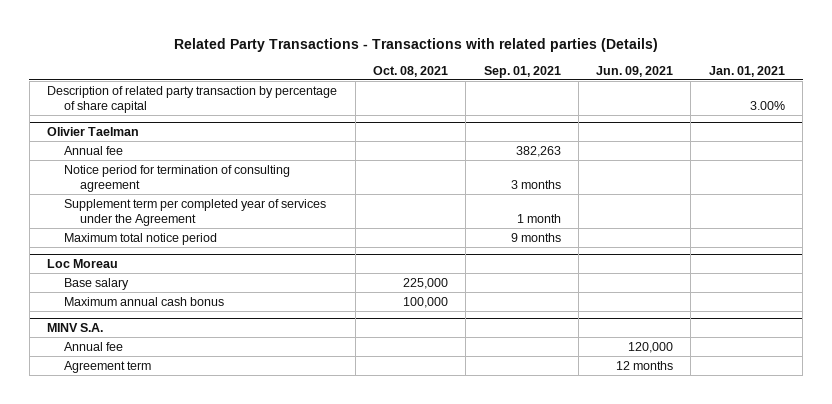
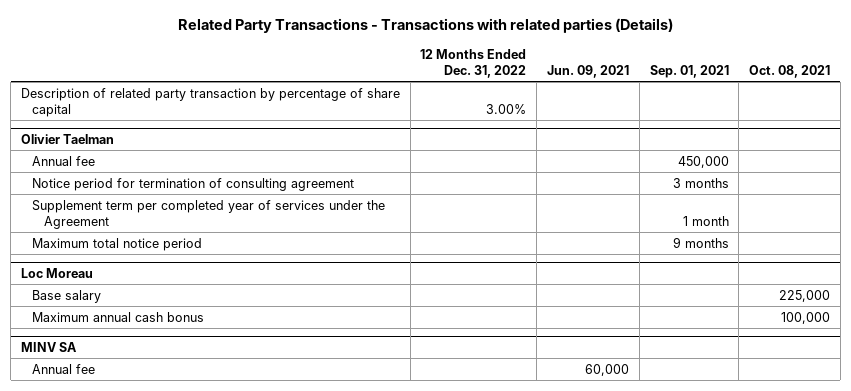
- | Oct. 08, 2021 | Sep. 01, 2021 | Jun. 09, 2021 | Jan. 01, 2021
+ | 12 Months Ended Dec. 31, 2022 | Jun. 09, 2021 | Sep. 01, 2021 | Oct. 08, 2021
@ Olivier Taelman
- Annual fee | | 382,263 | |
+ Annual fee | | | 450,000 |
- MINV S.A.
- Annual fee | | | 120,000 |
- Agreement term | | | 12 months |
+ MINV SA
+ Annual fee | | 60,000 | |

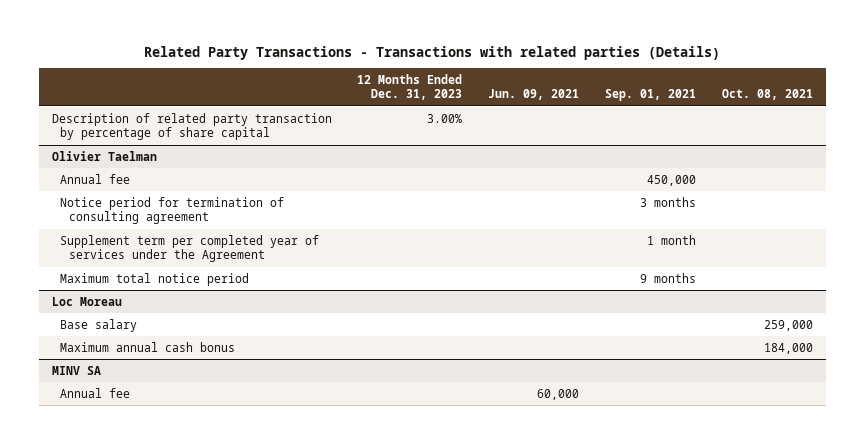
- | 12 Months Ended Dec. 31, 2022 | Jun. 09, 2021 | Sep. 01, 2021 | Oct. 08, 2021
+ | 12 Months Ended Dec. 31, 2023 | Jun. 09, 2021 | Sep. 01, 2021 | Oct. 08, 2021
@ Loc Moreau
- Base salary | | | | 225,000
- Maximum annual cash bonus | | | | 100,000
+ Base salary | | | | 259,000
+ Maximum annual cash bonus | | | | 184,000

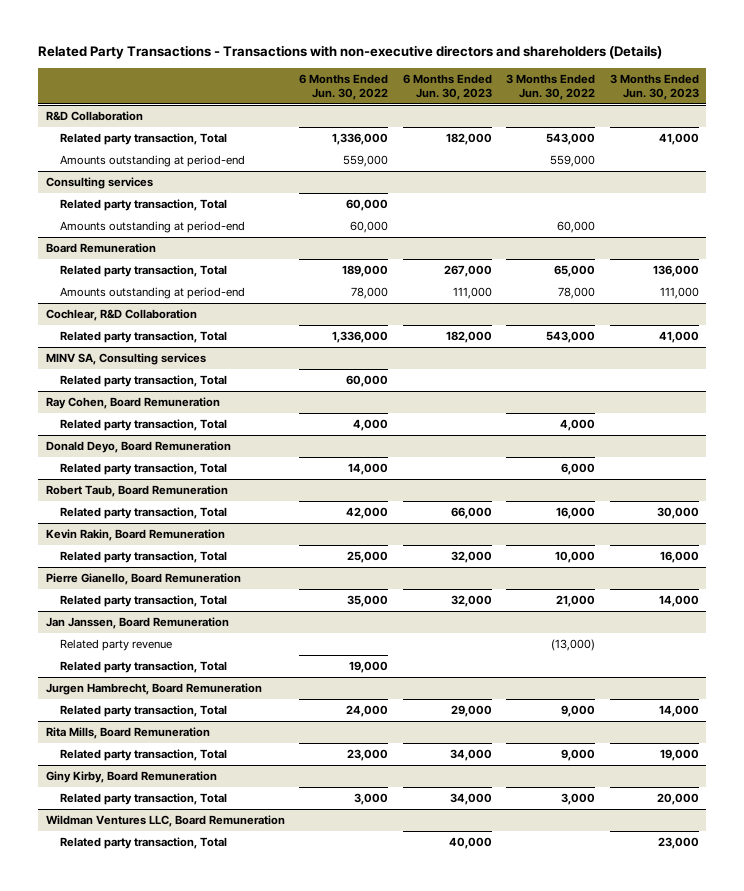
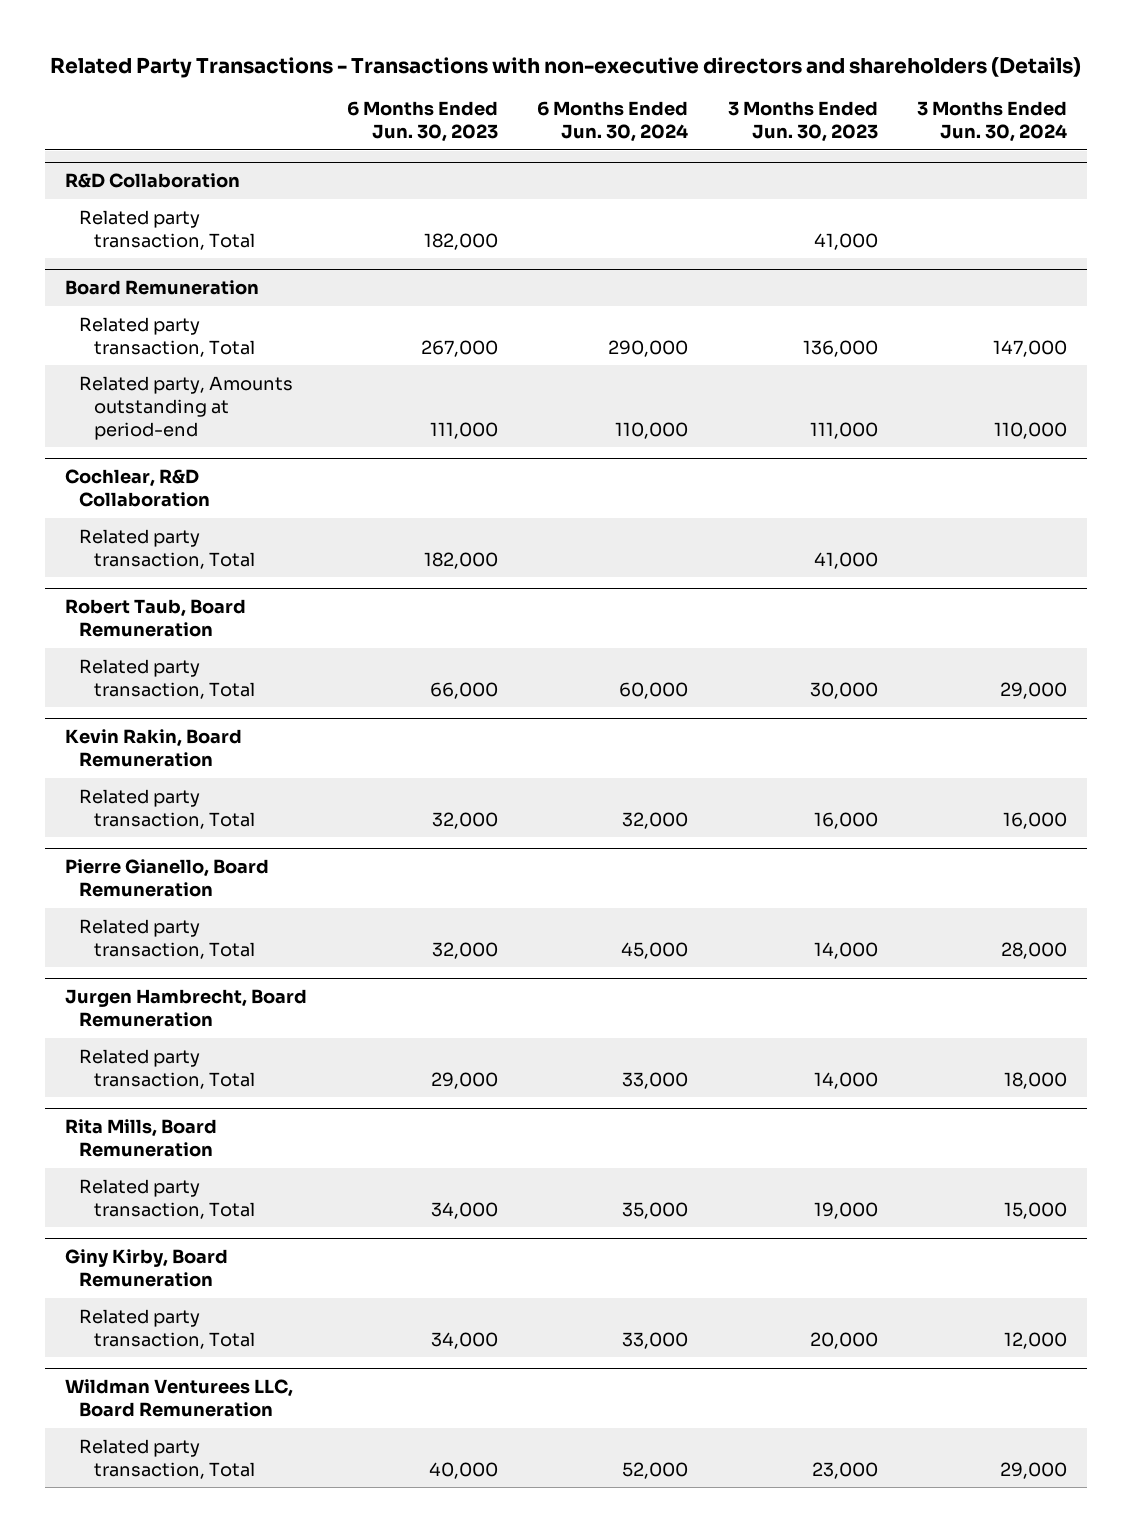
- | 6 Months Ended Jun. 30, 2022 | 6 Months Ended Jun. 30, 2023 | 3 Months Ended Jun. 30, 2022 | 3 Months Ended Jun. 30, 2023
+ | 6 Months Ended Jun. 30, 2023 | 6 Months Ended Jun. 30, 2024 | 3 Months Ended Jun. 30, 2023 | 3 Months Ended Jun. 30, 2024
@ R&D Collaboration
- Amounts outstanding at period-end | 559,000 | | 559,000 |
- Consulting services
- Related party transaction, Total | 60,000 | | |
- Amounts outstanding at period-end | 60,000 | | 60,000 |
@ Board Remuneration
- Amounts outstanding at period-end | 78,000 | 111,000 | 78,000 | 111,000
+ Related party, Amounts outstanding at period-end | 111,000 | 110,000 | 111,000 | 110,000
- MINV SA, Consulting services
- Related party transaction, Total | 60,000 | | |
- Ray Cohen, Board Remuneration
- Related party transaction, Total | 4,000 | | 4,000 |
- Donald Deyo, Board Remuneration
- Related party transaction, Total | 14,000 | | 6,000 |
- Jan Janssen, Board Remuneration
- Related party revenue | | | (13,000) |
- Related party transaction, Total | 19,000 | | |
- Wildman Ventures LLC, Board Remuneration
+ Wildman Venturees LLC, Board Remuneration

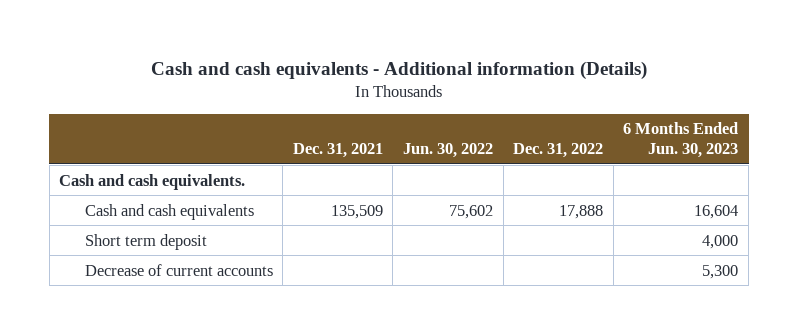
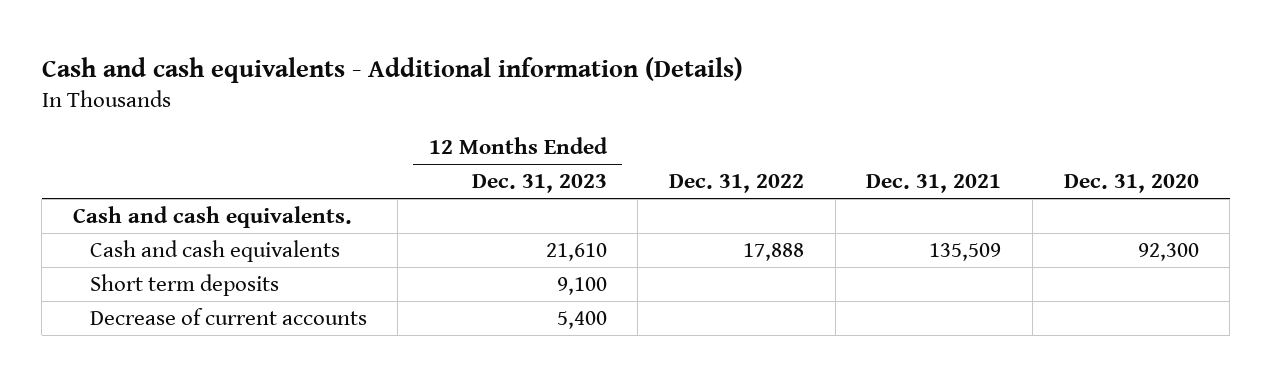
- | Dec. 31, 2021 | Jun. 30, 2022 | Dec. 31, 2022 | 6 Months Ended Jun. 30, 2023
+ | 12 Months Ended Dec. 31, 2023 | Dec. 31, 2022 | Dec. 31, 2021 | Dec. 31, 2020
- Short term deposit | | | | 4,000
+ Short term deposits | 9,100 | | |

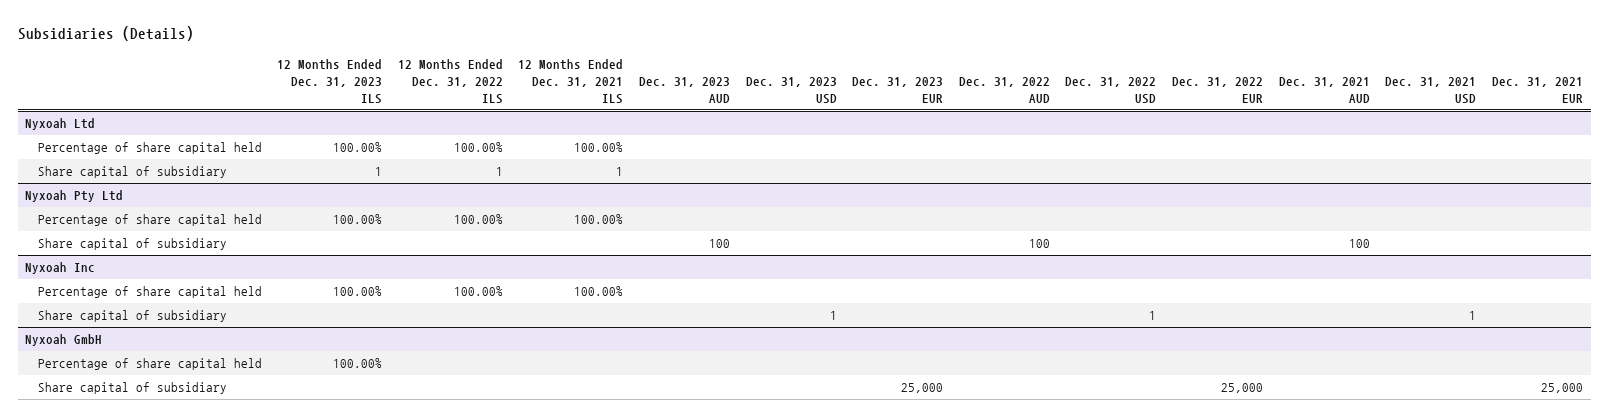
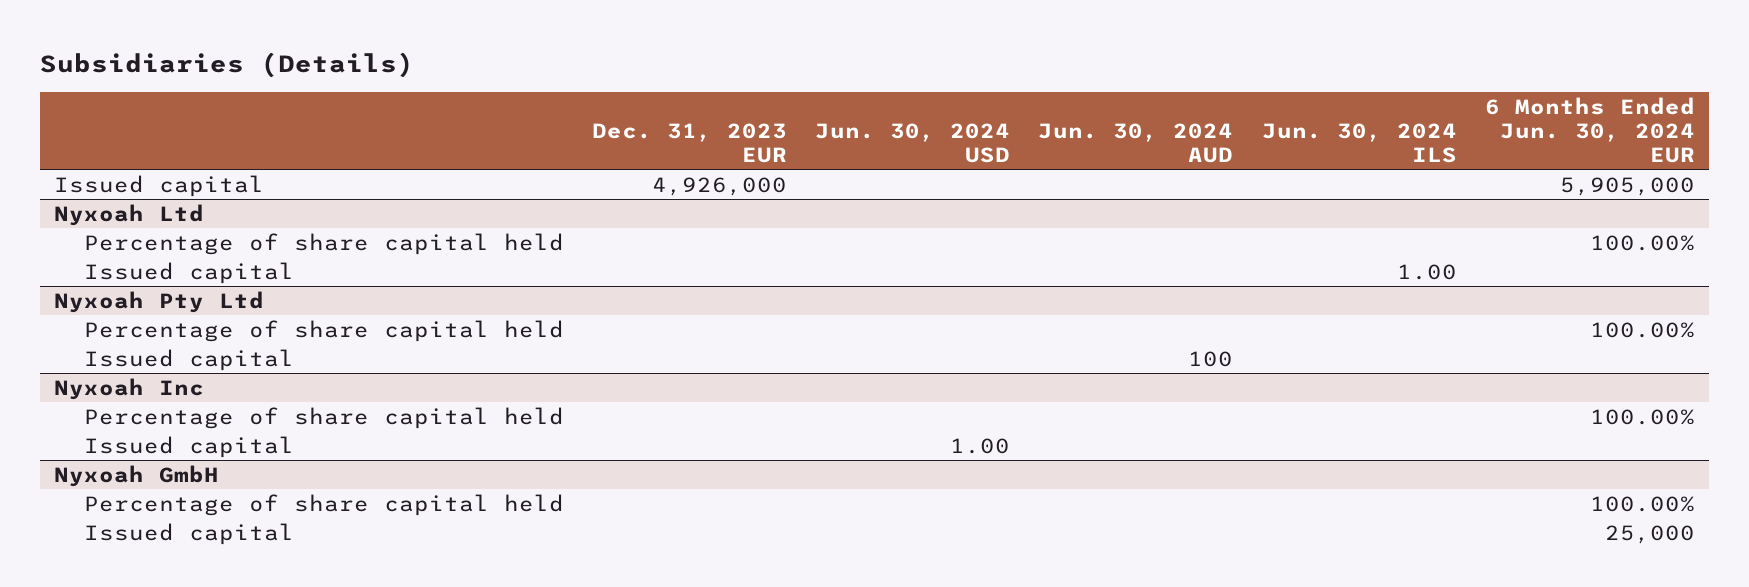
- | 12 Months Ended Dec. 31, 2023 ILS | 12 Months Ended Dec. 31, 2022 ILS | 12 Months Ended Dec. 31, 2021 ILS | Dec. 31, 2023 AUD | Dec. 31, 2023 USD | Dec. 31, 2023 EUR | Dec. 31, 2022 AUD | Dec. 31, 2022 USD | Dec. 31, 2022 EUR | Dec. 31, 2021 AUD | Dec. 31, 2021 USD | Dec. 31, 2021 EUR
+ | Dec. 31, 2023 EUR | Jun. 30, 2024 USD | Jun. 30, 2024 AUD | Jun. 30, 2024 ILS | 6 Months Ended Jun. 30, 2024 EUR
+ Issued capital | 4,926,000 | | | | 5,905,000
@ Nyxoah Ltd
- Share capital of subsidiary | 1 | 1 | 1 | | | | | | | | |
+ Issued capital | | | | 1.00 |
@ Nyxoah Pty Ltd
- Share capital of subsidiary | | | | 100 | | | 100 | | | 100 | |
+ Issued capital | | | 100 | |
@ Nyxoah Inc
- Share capital of subsidiary | | | | | 1 | | | 1 | | | 1 |
+ Issued capital | | 1.00 | | |
@ Nyxoah GmbH
- Share capital of subsidiary | | | | | | 25,000 | | | 25,000 | | | 25,000
+ Issued capital | | | | | 25,000

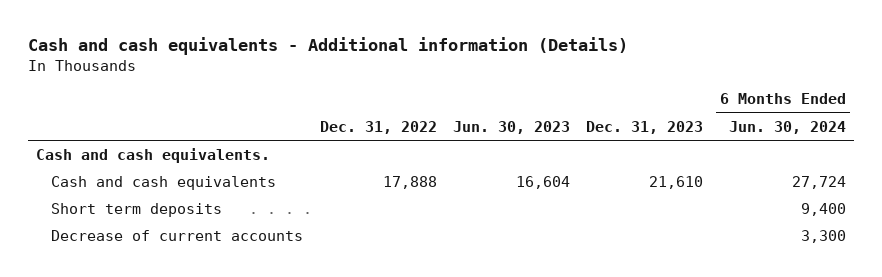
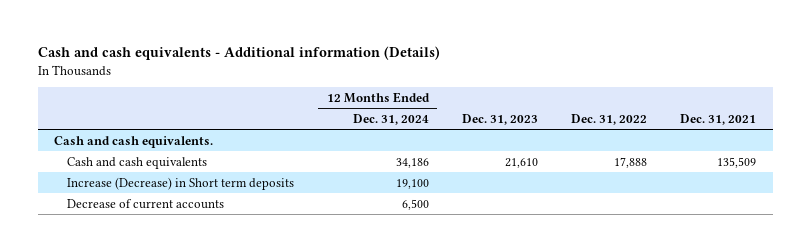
- | Dec. 31, 2022 | Jun. 30, 2023 | Dec. 31, 2023 | 6 Months Ended Jun. 30, 2024
+ | 12 Months Ended Dec. 31, 2024 | Dec. 31, 2023 | Dec. 31, 2022 | Dec. 31, 2021
- Short term deposits | | | | 9,400
+ Increase (Decrease) in Short term deposits | 19,100 | | |

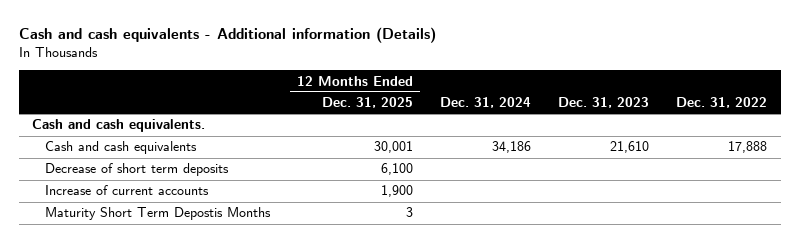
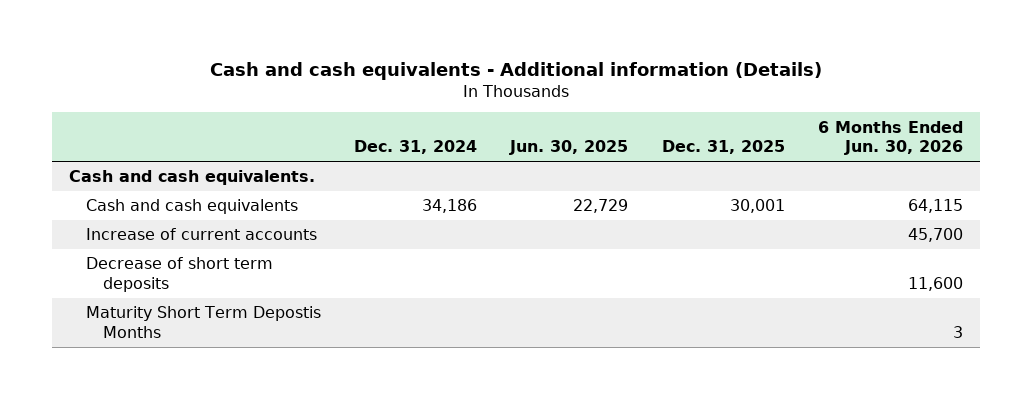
- | 12 Months Ended Dec. 31, 2025 | Dec. 31, 2024 | Dec. 31, 2023 | Dec. 31, 2022
+ | Dec. 31, 2024 | Jun. 30, 2025 | Dec. 31, 2025 | 6 Months Ended Jun. 30, 2026
moved down: Decrease of short term deposits | | | | 11,600

